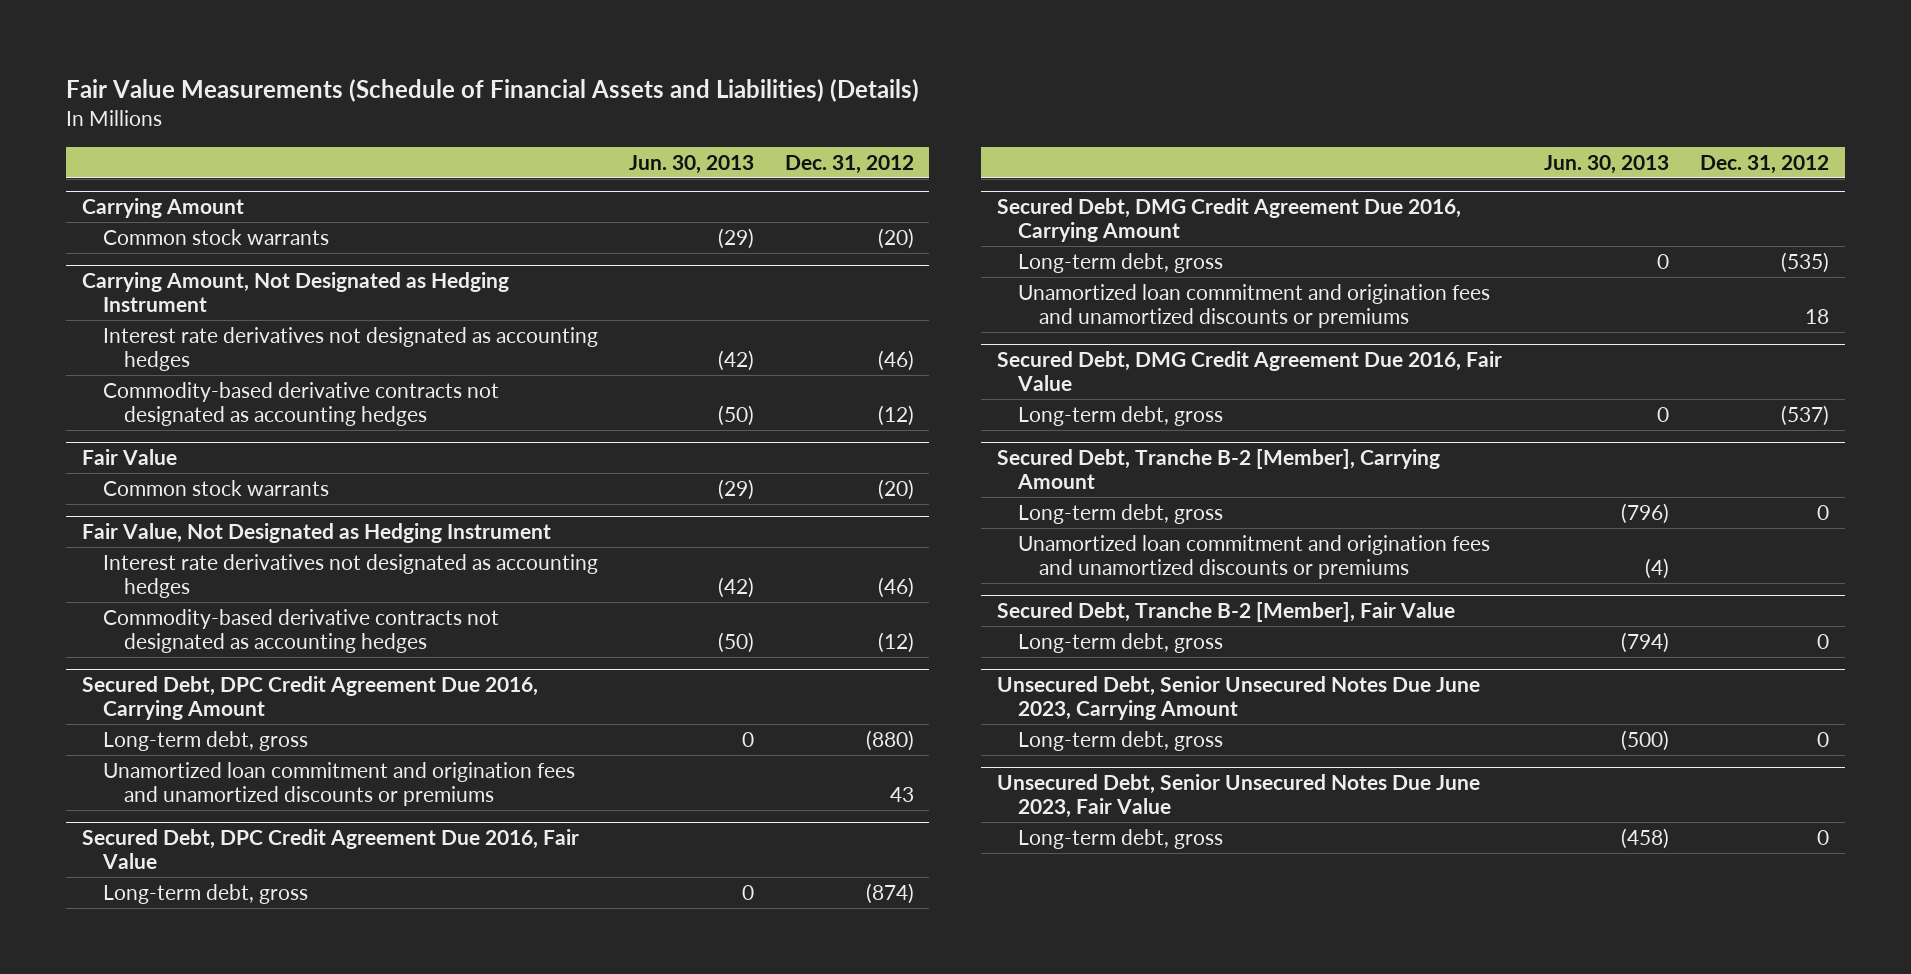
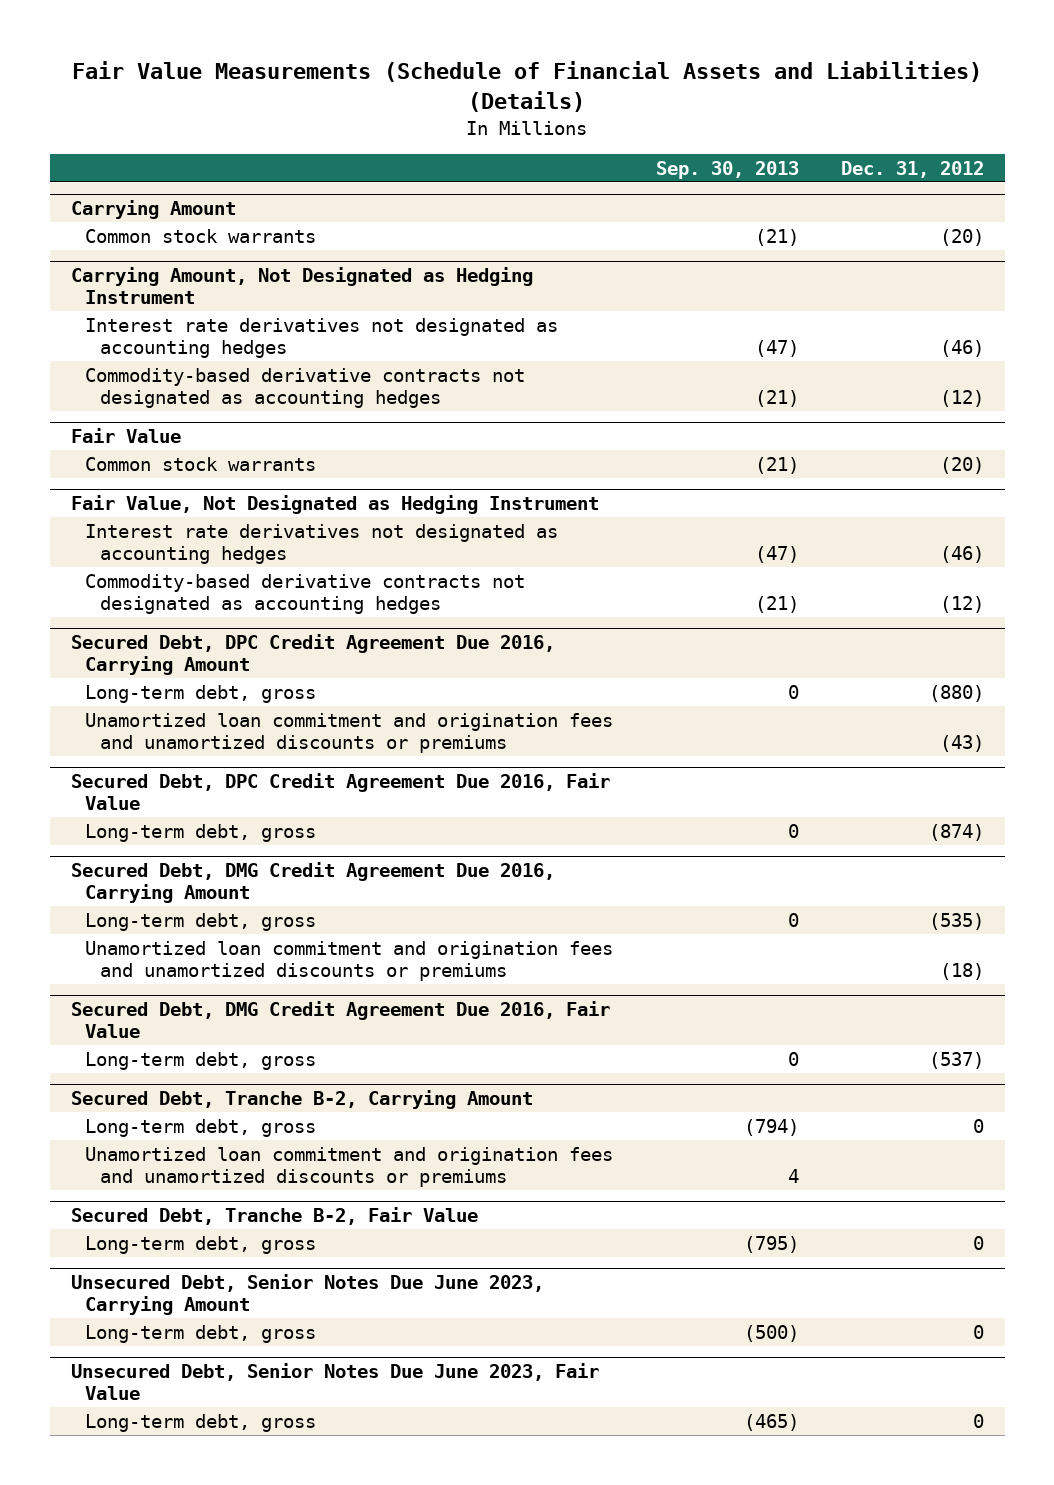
- | Jun. 30, 2013 | Dec. 31, 2012
+ | Sep. 30, 2013 | Dec. 31, 2012
@ Secured Debt, DPC Credit Agreement Due 2016, Carrying Amount
- Unamortized loan commitment and origination fees and unamortized discounts or premiums | | 43
+ Unamortized loan commitment and origination fees and unamortized discounts or premiums | | (43)
@ Secured Debt, DMG Credit Agreement Due 2016, Carrying Amount
- Unamortized loan commitment and origination fees and unamortized discounts or premiums | | 18
+ Unamortized loan commitment and origination fees and unamortized discounts or premiums | | (18)
- Secured Debt, Tranche B-2 [Member], Carrying Amount
+ Secured Debt, Tranche B-2, Carrying Amount
- Secured Debt, Tranche B-2 [Member], Fair Value
+ Secured Debt, Tranche B-2, Fair Value
- Unsecured Debt, Senior Unsecured Notes Due June 2023, Carrying Amount
+ Unsecured Debt, Senior Notes Due June 2023, Carrying Amount
- Unsecured Debt, Senior Unsecured Notes Due June 2023, Fair Value
+ Unsecured Debt, Senior Notes Due June 2023, Fair Value

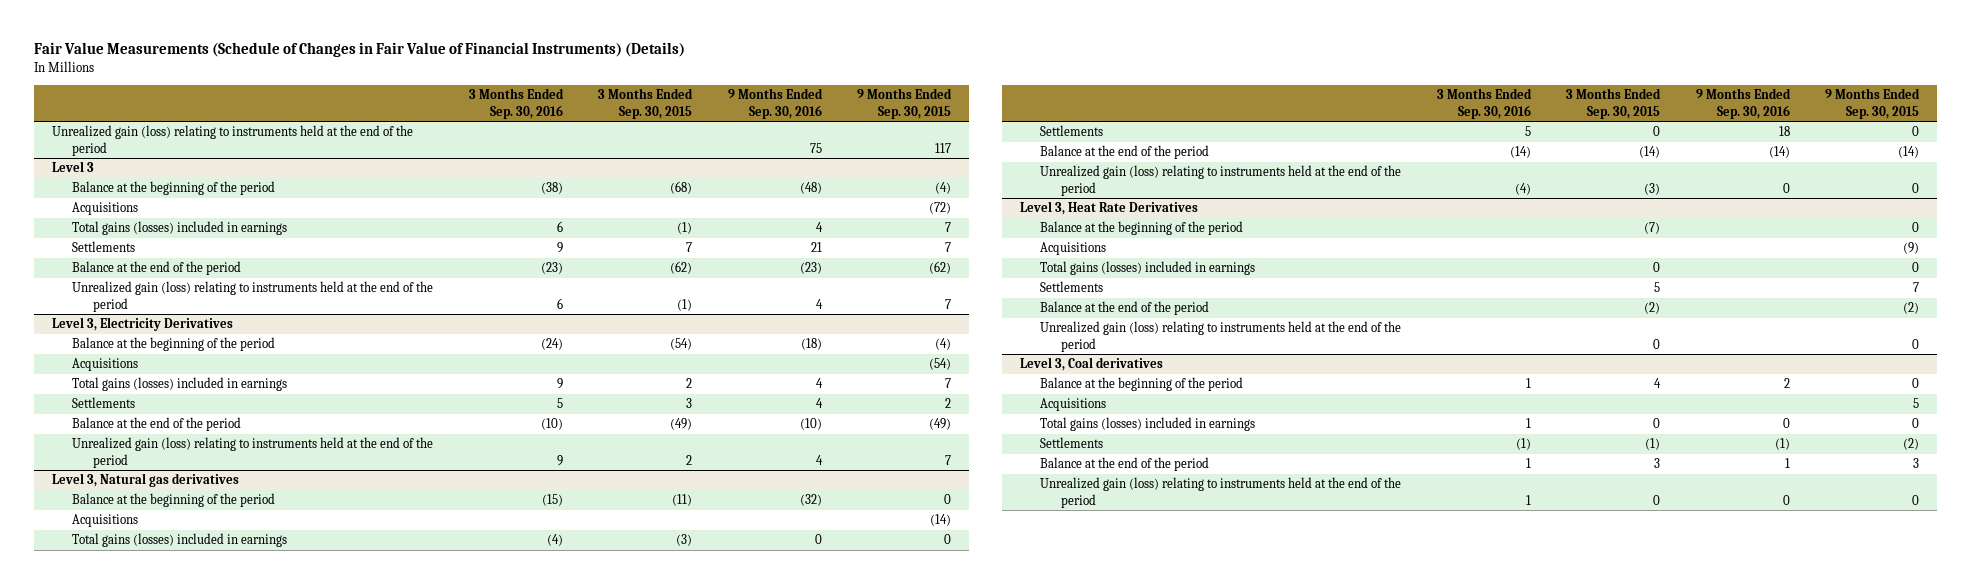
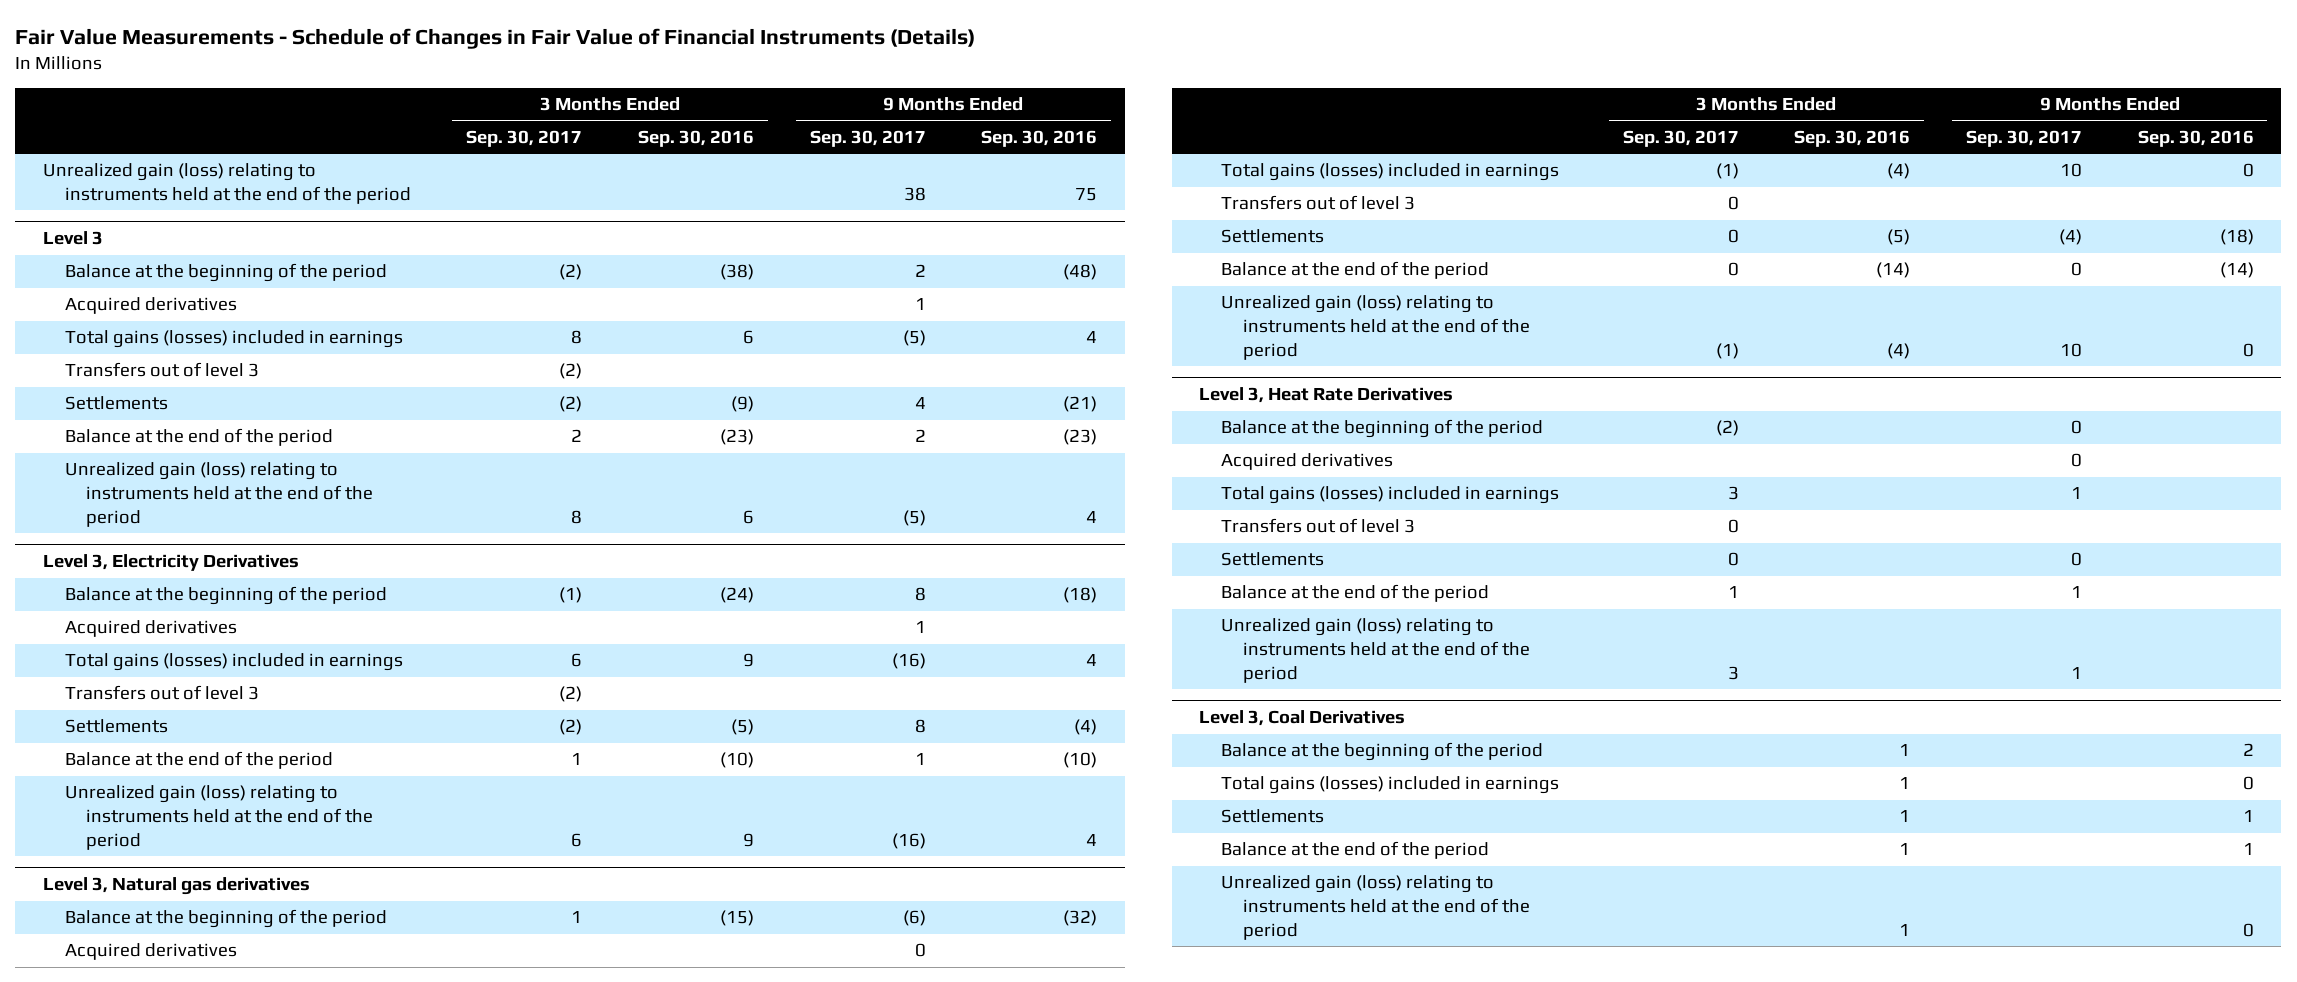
- Fair Value Measurements (Schedule of Changes in Fair Value of Financial Instruments) (Details)
+ Fair Value Measurements - Schedule of Changes in Fair Value of Financial Instruments (Details)
- | 3 Months Ended Sep. 30, 2016 | 3 Months Ended Sep. 30, 2015 | 9 Months Ended Sep. 30, 2016 | 9 Months Ended Sep. 30, 2015
+ | 3 Months Ended Sep. 30, 2017 | 3 Months Ended Sep. 30, 2016 | 9 Months Ended Sep. 30, 2017 | 9 Months Ended Sep. 30, 2016
@ Level 3
- Acquisitions | | | | (72)
+ Acquired derivatives | | | 1 |
- Settlements | 9 | 7 | 21 | 7
+ Transfers out of level 3 | (2) | | |
+ Settlements | (2) | (9) | 4 | (21)
@ Level 3, Electricity Derivatives
- Acquisitions | | | | (54)
+ Acquired derivatives | | | 1 |
- Settlements | 5 | 3 | 4 | 2
+ Transfers out of level 3 | (2) | | |
+ Settlements | (2) | (5) | 8 | (4)
@ Level 3, Natural gas derivatives
- Acquisitions | | | | (14)
+ Acquired derivatives | | | 0 |
- Settlements | 5 | 0 | 18 | 0
+ Transfers out of level 3 | 0 | | |
+ Settlements | 0 | (5) | (4) | (18)
@ Level 3, Heat Rate Derivatives
- Acquisitions | | | | (9)
+ Acquired derivatives | | | 0 |
+ Transfers out of level 3 | 0 | | |
- Level 3, Coal derivatives
+ Level 3, Coal Derivatives
- Acquisitions | | | | 5
- Settlements | (1) | (1) | (1) | (2)
+ Settlements | | 1 | | 1

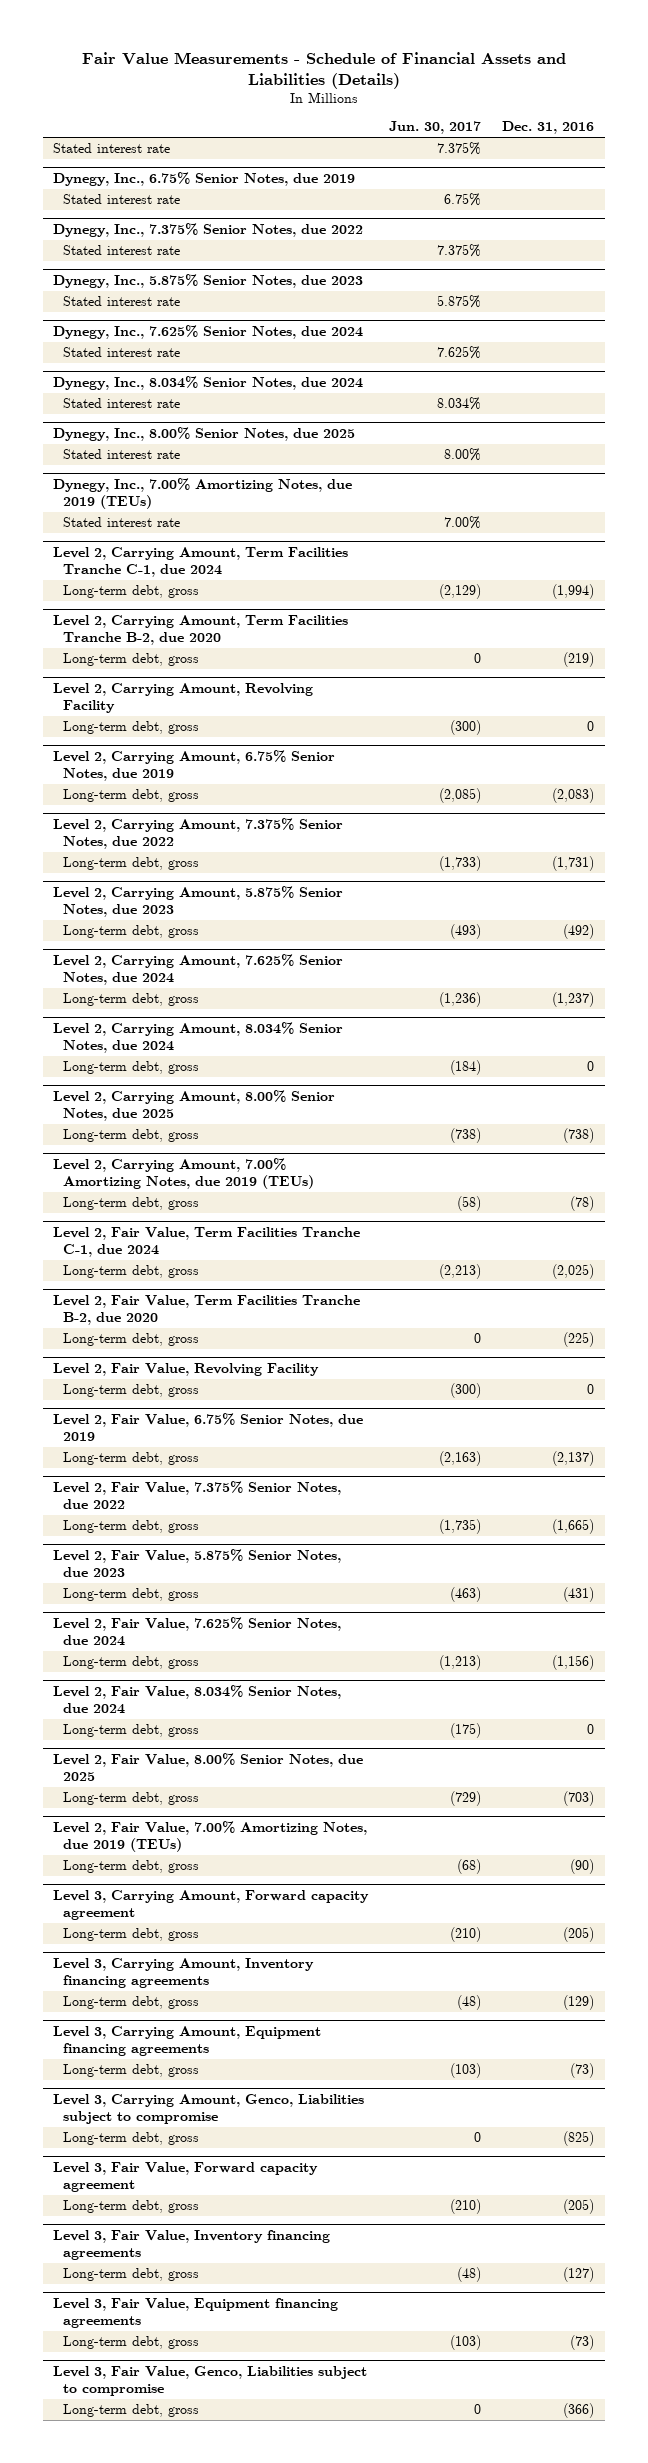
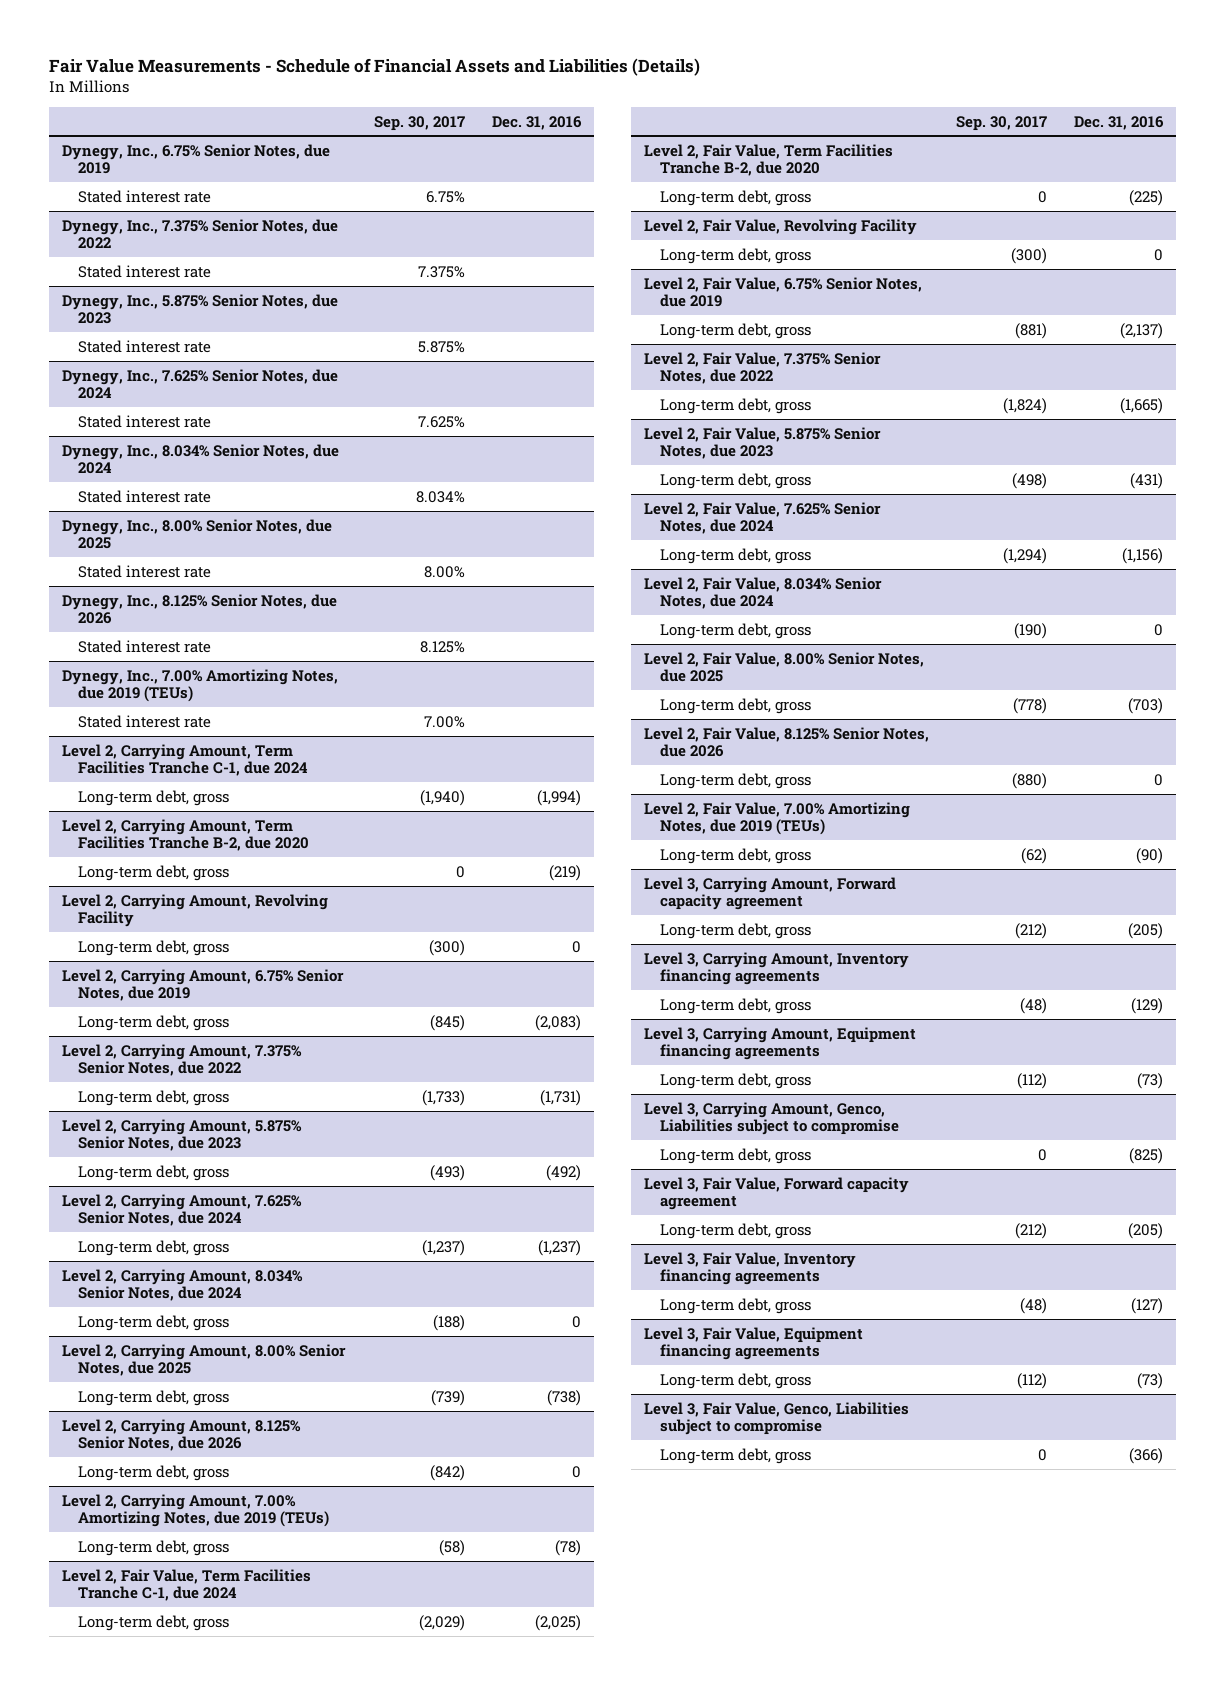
- | Jun. 30, 2017 | Dec. 31, 2016
+ | Sep. 30, 2017 | Dec. 31, 2016
- Stated interest rate | 7.375% |
+ Dynegy, Inc., 8.125% Senior Notes, due 2026
+ Stated interest rate | 8.125% |
+ Level 2, Carrying Amount, 8.125% Senior Notes, due 2026
+ Long-term debt, gross | (842) | 0
+ Level 2, Fair Value, 8.125% Senior Notes, due 2026
+ Long-term debt, gross | (880) | 0

